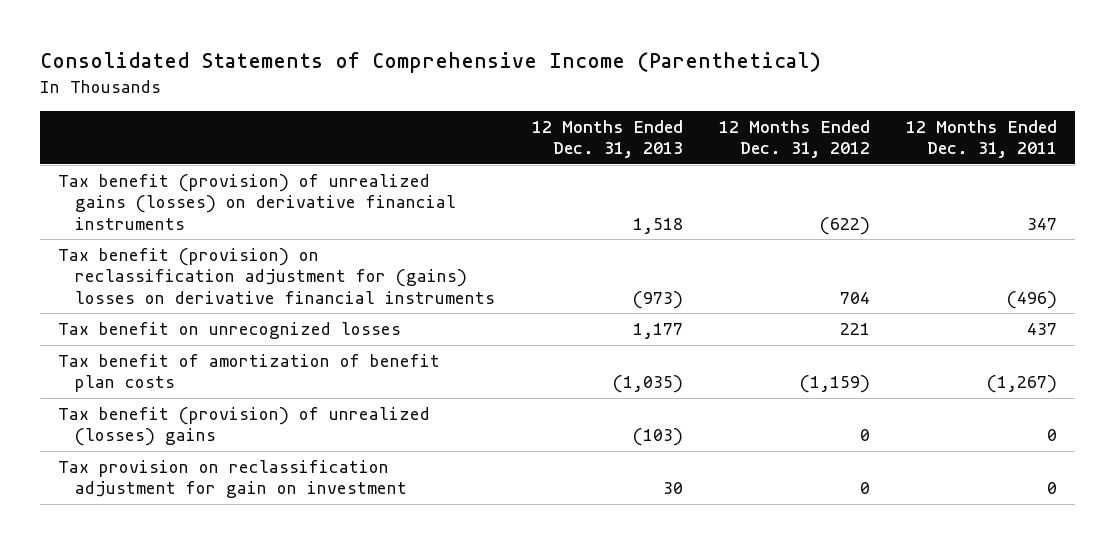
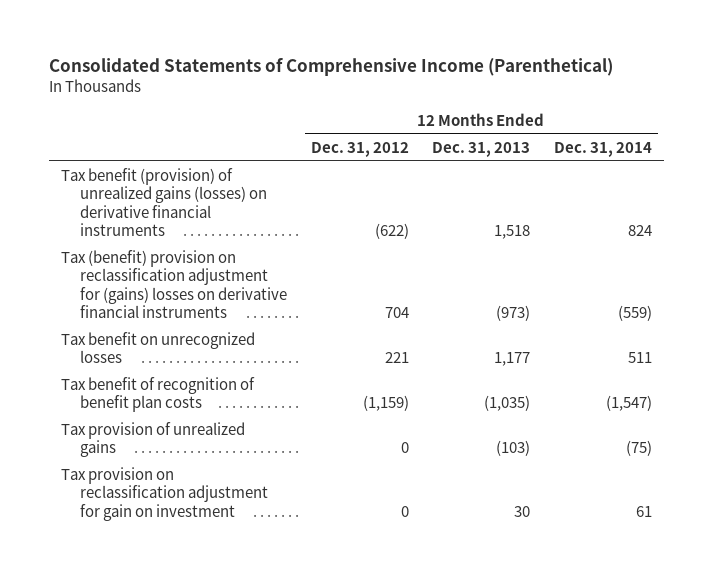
- | 12 Months Ended Dec. 31, 2013 | 12 Months Ended Dec. 31, 2012 | 12 Months Ended Dec. 31, 2011
+ | 12 Months Ended Dec. 31, 2012 | 12 Months Ended Dec. 31, 2013 | 12 Months Ended Dec. 31, 2014
- Tax benefit (provision) on reclassification adjustment for (gains) losses on derivative financial instruments | (973) | 704 | (496)
+ Tax (benefit) provision on reclassification adjustment for (gains) losses on derivative financial instruments | 704 | (973) | (559)
- Tax benefit of amortization of benefit plan costs | (1,035) | (1,159) | (1,267)
- Tax benefit (provision) of unrealized (losses) gains | (103) | 0 | 0
+ Tax benefit of recognition of benefit plan costs | (1,159) | (1,035) | (1,547)
+ Tax provision of unrealized gains | 0 | (103) | (75)

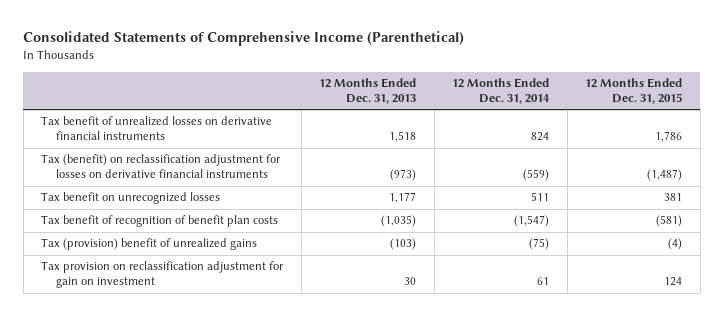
- | 12 Months Ended Dec. 31, 2012 | 12 Months Ended Dec. 31, 2013 | 12 Months Ended Dec. 31, 2014
+ | 12 Months Ended Dec. 31, 2013 | 12 Months Ended Dec. 31, 2014 | 12 Months Ended Dec. 31, 2015
- Tax benefit (provision) of unrealized gains (losses) on derivative financial instruments | (622) | 1,518 | 824
- Tax (benefit) provision on reclassification adjustment for (gains) losses on derivative financial instruments | 704 | (973) | (559)
+ Tax benefit of unrealized losses on derivative financial instruments | 1,518 | 824 | 1,786
+ Tax (benefit) on reclassification adjustment for losses on derivative financial instruments | (973) | (559) | (1,487)
- Tax provision of unrealized gains | 0 | (103) | (75)
+ Tax (provision) benefit of unrealized gains | (103) | (75) | (4)

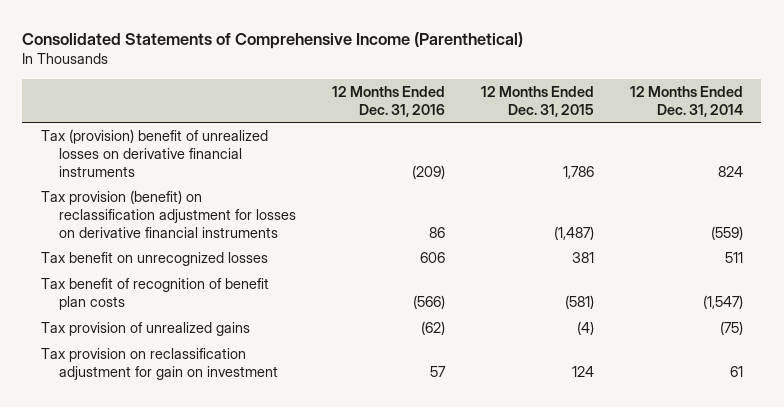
- | 12 Months Ended Dec. 31, 2013 | 12 Months Ended Dec. 31, 2014 | 12 Months Ended Dec. 31, 2015
+ | 12 Months Ended Dec. 31, 2016 | 12 Months Ended Dec. 31, 2015 | 12 Months Ended Dec. 31, 2014
- Tax benefit of unrealized losses on derivative financial instruments | 1,518 | 824 | 1,786
- Tax (benefit) on reclassification adjustment for losses on derivative financial instruments | (973) | (559) | (1,487)
+ Tax (provision) benefit of unrealized losses on derivative financial instruments | (209) | 1,786 | 824
+ Tax provision (benefit) on reclassification adjustment for losses on derivative financial instruments | 86 | (1,487) | (559)
- Tax (provision) benefit of unrealized gains | (103) | (75) | (4)
+ Tax provision of unrealized gains | (62) | (4) | (75)

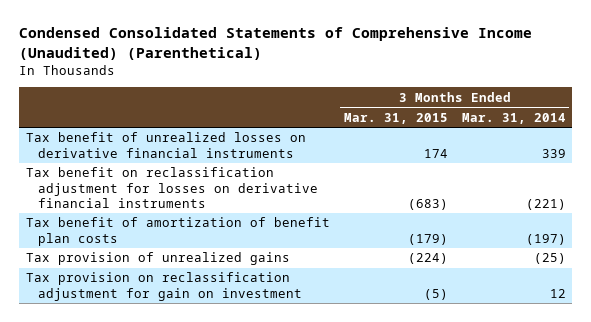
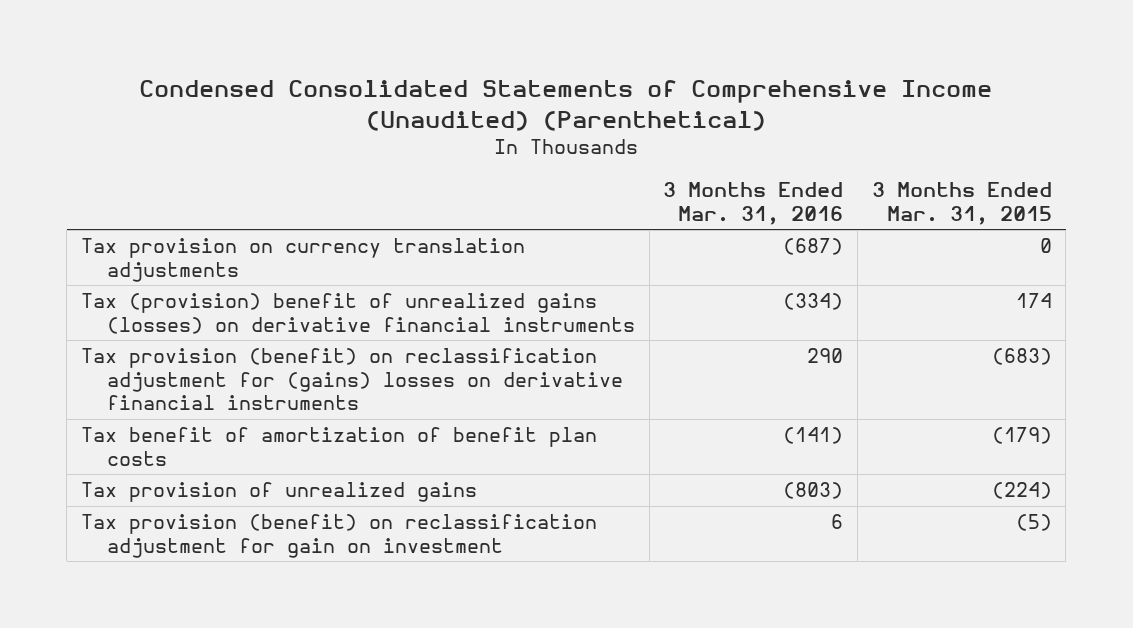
- | 3 Months Ended Mar. 31, 2015 | 3 Months Ended Mar. 31, 2014
+ | 3 Months Ended Mar. 31, 2016 | 3 Months Ended Mar. 31, 2015
- Tax benefit of unrealized losses on derivative financial instruments | 174 | 339
- Tax benefit on reclassification adjustment for losses on derivative financial instruments | (683) | (221)
+ Tax provision on currency translation adjustments | (687) | 0
+ Tax (provision) benefit of unrealized gains (losses) on derivative financial instruments | (334) | 174
+ Tax provision (benefit) on reclassification adjustment for (gains) losses on derivative financial instruments | 290 | (683)
- Tax provision on reclassification adjustment for gain on investment | (5) | 12
+ Tax provision (benefit) on reclassification adjustment for gain on investment | 6 | (5)

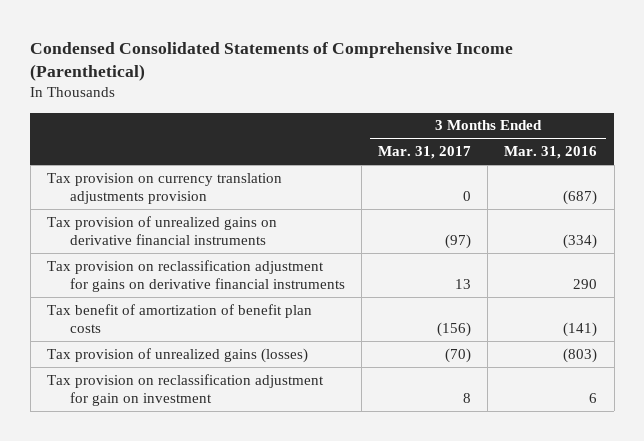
- Condensed Consolidated Statements of Comprehensive Income (Unaudited) (Parenthetical)
+ Condensed Consolidated Statements of Comprehensive Income (Parenthetical)
- | 3 Months Ended Mar. 31, 2016 | 3 Months Ended Mar. 31, 2015
+ | 3 Months Ended Mar. 31, 2017 | 3 Months Ended Mar. 31, 2016
- Tax provision on currency translation adjustments | (687) | 0
- Tax (provision) benefit of unrealized gains (losses) on derivative financial instruments | (334) | 174
- Tax provision (benefit) on reclassification adjustment for (gains) losses on derivative financial instruments | 290 | (683)
+ Tax provision on currency translation adjustments provision | 0 | (687)
+ Tax provision of unrealized gains on derivative financial instruments | (97) | (334)
+ Tax provision on reclassification adjustment for gains on derivative financial instruments | 13 | 290
- Tax provision of unrealized gains | (803) | (224)
- Tax provision (benefit) on reclassification adjustment for gain on investment | 6 | (5)
+ Tax provision of unrealized gains (losses) | (70) | (803)
+ Tax provision on reclassification adjustment for gain on investment | 8 | 6

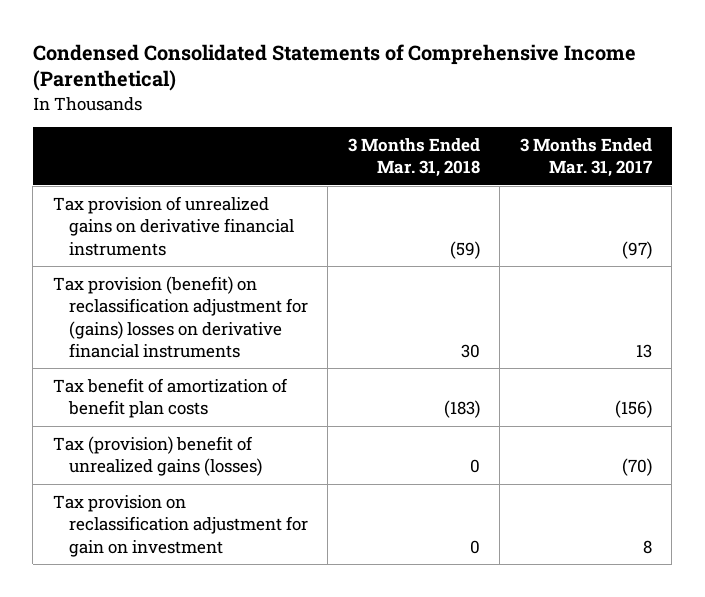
- | 3 Months Ended Mar. 31, 2017 | 3 Months Ended Mar. 31, 2016
+ | 3 Months Ended Mar. 31, 2018 | 3 Months Ended Mar. 31, 2017
- Tax provision on currency translation adjustments provision | 0 | (687)
- Tax provision on reclassification adjustment for gains on derivative financial instruments | 13 | 290
+ Tax provision (benefit) on reclassification adjustment for (gains) losses on derivative financial instruments | 30 | 13
- Tax provision of unrealized gains (losses) | (70) | (803)
+ Tax (provision) benefit of unrealized gains (losses) | 0 | (70)

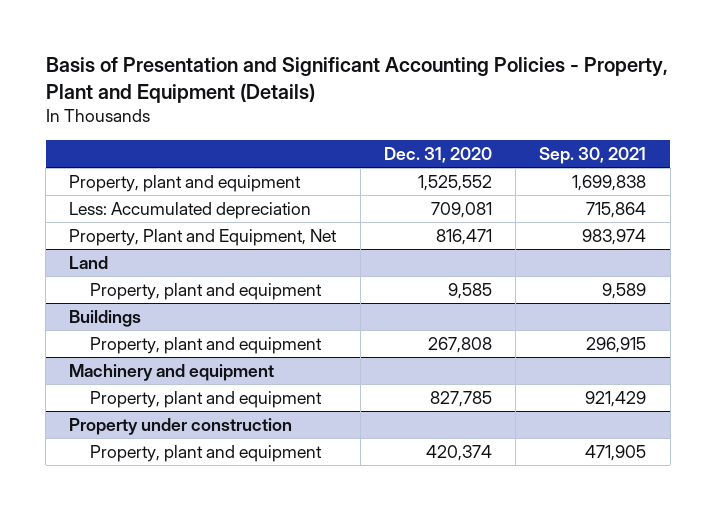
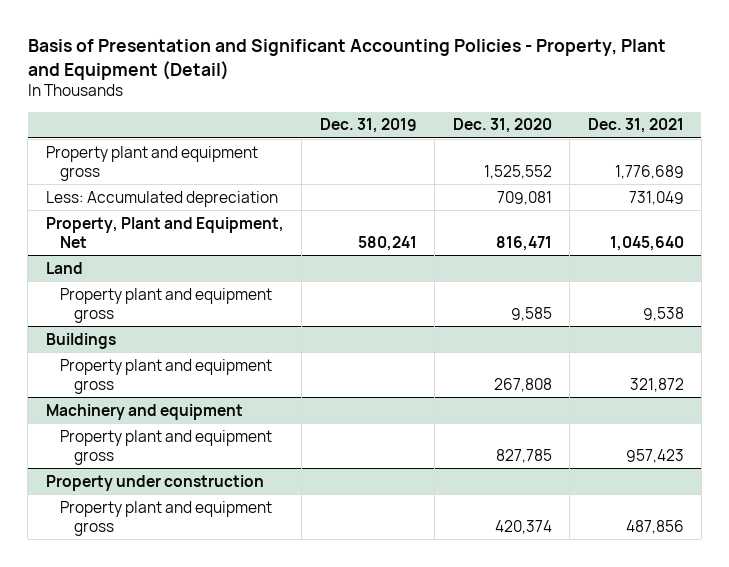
- Basis of Presentation and Significant Accounting Policies - Property, Plant and Equipment (Details)
+ Basis of Presentation and Significant Accounting Policies - Property, Plant and Equipment (Detail)
- | Dec. 31, 2020 | Sep. 30, 2021
+ | Dec. 31, 2019 | Dec. 31, 2020 | Dec. 31, 2021
- Property, plant and equipment | 1,525,552 | 1,699,838
+ Property plant and equipment gross | | 1,525,552 | 1,776,689
@ Land
- Property, plant and equipment | 9,585 | 9,589
+ Property plant and equipment gross | | 9,585 | 9,538
@ Buildings
- Property, plant and equipment | 267,808 | 296,915
+ Property plant and equipment gross | | 267,808 | 321,872
@ Machinery and equipment
- Property, plant and equipment | 827,785 | 921,429
+ Property plant and equipment gross | | 827,785 | 957,423
@ Property under construction
- Property, plant and equipment | 420,374 | 471,905
+ Property plant and equipment gross | | 420,374 | 487,856

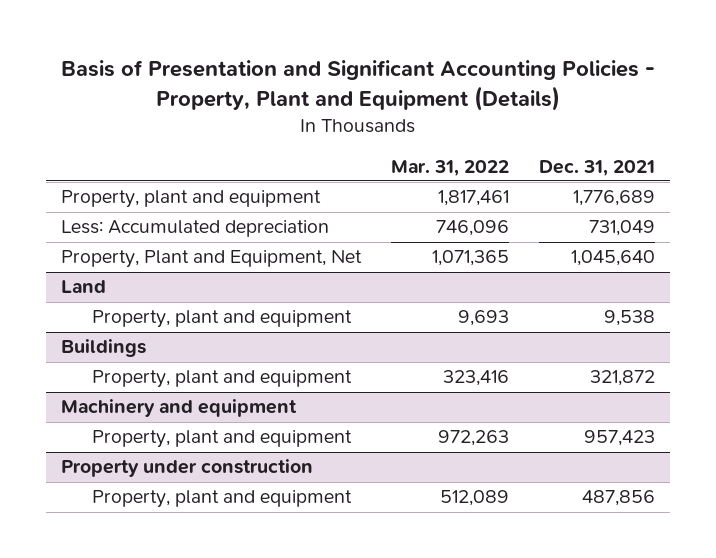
- Basis of Presentation and Significant Accounting Policies - Property, Plant and Equipment (Detail)
+ Basis of Presentation and Significant Accounting Policies - Property, Plant and Equipment (Details)
- | Dec. 31, 2019 | Dec. 31, 2020 | Dec. 31, 2021
+ | Mar. 31, 2022 | Dec. 31, 2021
- Property plant and equipment gross | | 1,525,552 | 1,776,689
+ Property, plant and equipment | 1,817,461 | 1,776,689
@ Land
- Property plant and equipment gross | | 9,585 | 9,538
+ Property, plant and equipment | 9,693 | 9,538
@ Buildings
- Property plant and equipment gross | | 267,808 | 321,872
+ Property, plant and equipment | 323,416 | 321,872
@ Machinery and equipment
- Property plant and equipment gross | | 827,785 | 957,423
+ Property, plant and equipment | 972,263 | 957,423
@ Property under construction
- Property plant and equipment gross | | 420,374 | 487,856
+ Property, plant and equipment | 512,089 | 487,856

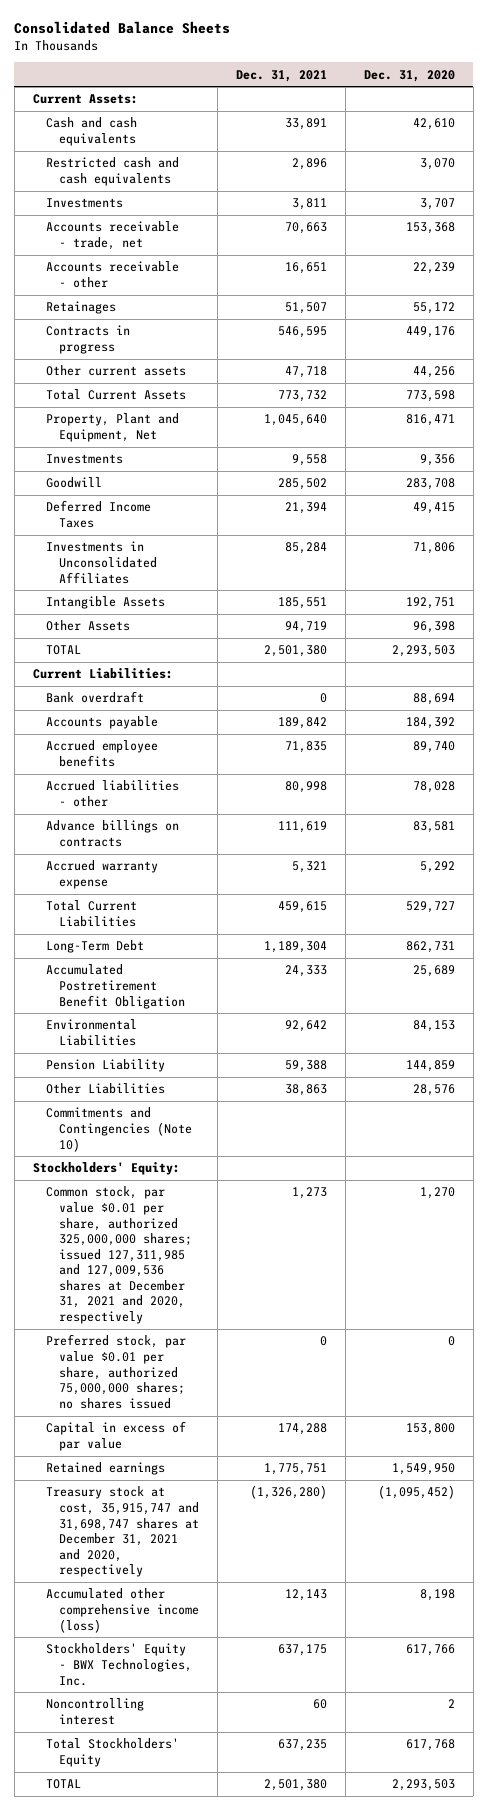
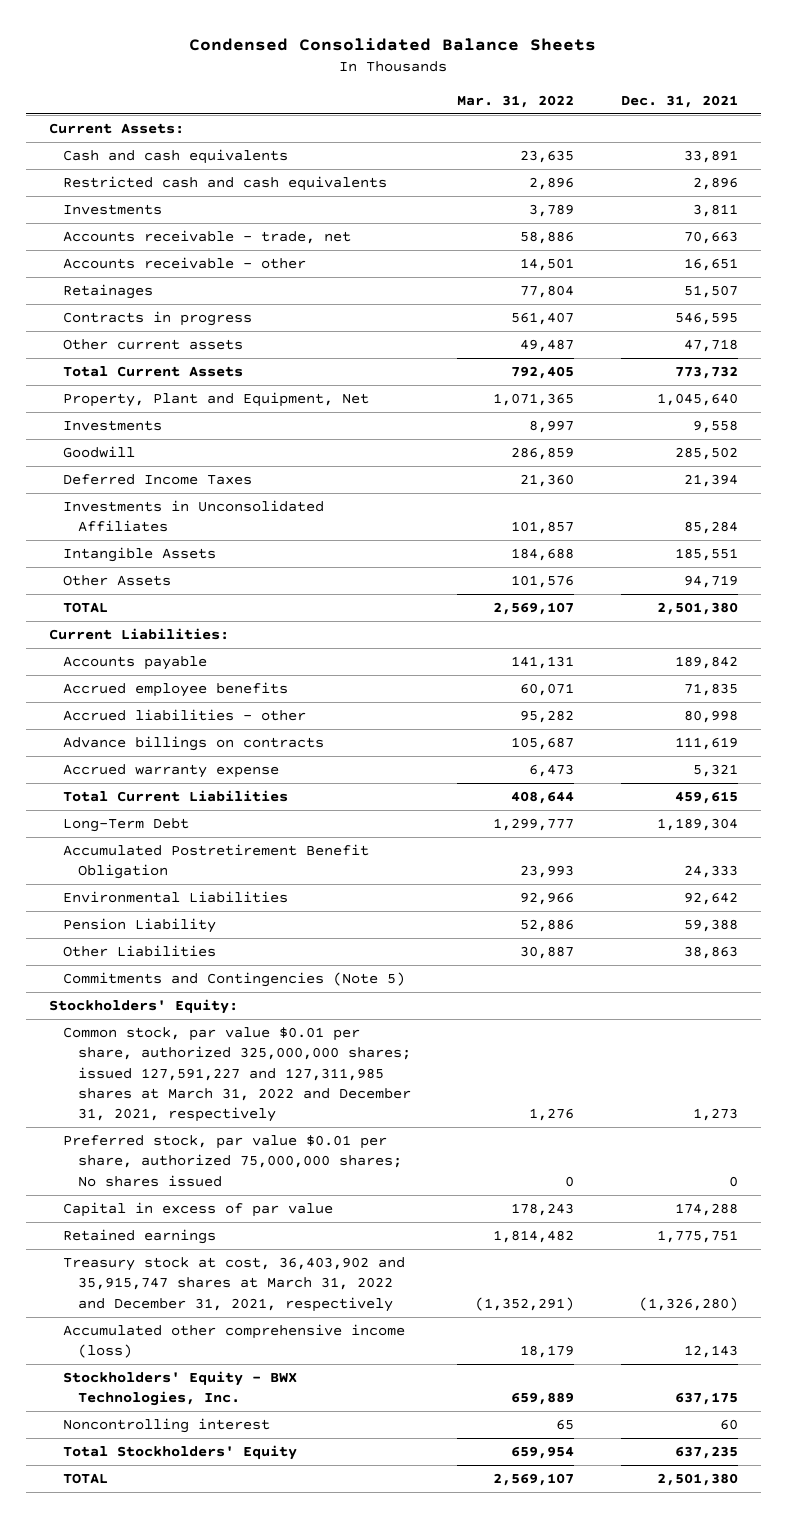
- Consolidated Balance Sheets
+ Condensed Consolidated Balance Sheets
- | Dec. 31, 2021 | Dec. 31, 2020
+ | Mar. 31, 2022 | Dec. 31, 2021
- Bank overdraft | 0 | 88,694
- Commitments and Contingencies (Note 10)
+ Commitments and Contingencies (Note 5)
- Common stock, par value $0.01 per share, authorized 325,000,000 shares; issued 127,311,985 and 127,009,536 shares at December 31, 2021 and 2020, respectively | 1,273 | 1,270
- Preferred stock, par value $0.01 per share, authorized 75,000,000 shares; no shares issued | 0 | 0
+ Common stock, par value $0.01 per share, authorized 325,000,000 shares; issued 127,591,227 and 127,311,985 shares at March 31, 2022 and December 31, 2021, respectively | 1,276 | 1,273
+ Preferred stock, par value $0.01 per share, authorized 75,000,000 shares; No shares issued | 0 | 0
- Treasury stock at cost, 35,915,747 and 31,698,747 shares at December 31, 2021 and 2020, respectively | (1,326,280) | (1,095,452)
+ Treasury stock at cost, 36,403,902 and 35,915,747 shares at March 31, 2022 and December 31, 2021, respectively | (1,352,291) | (1,326,280)

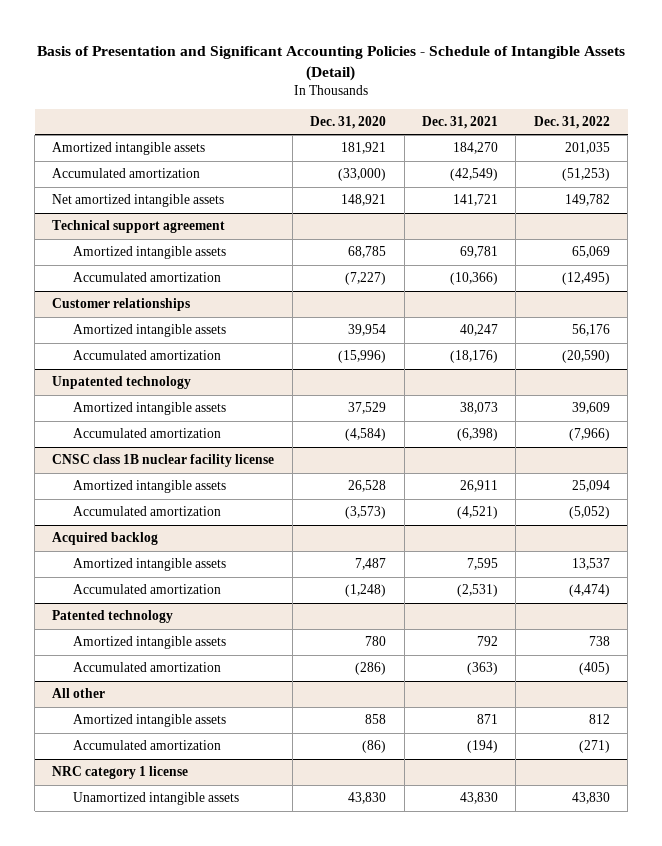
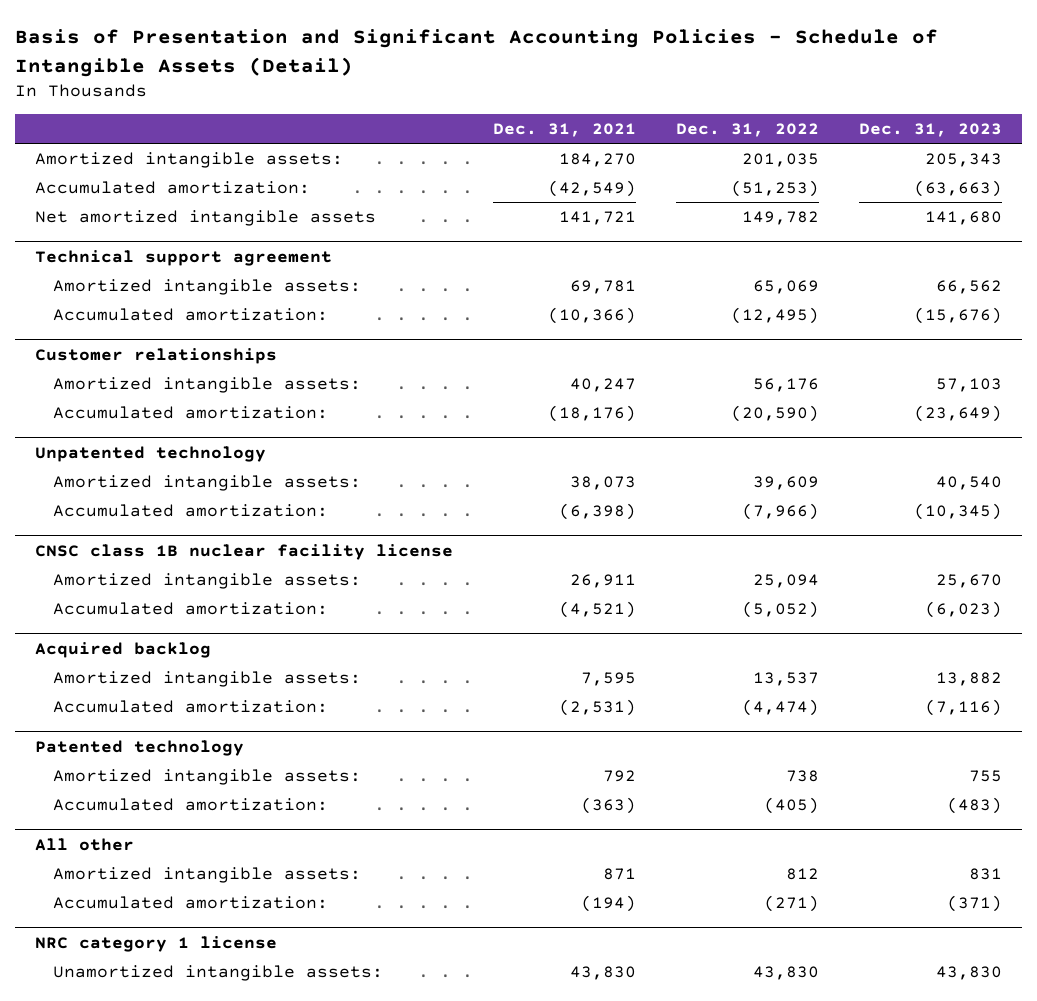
- | Dec. 31, 2020 | Dec. 31, 2021 | Dec. 31, 2022
+ | Dec. 31, 2021 | Dec. 31, 2022 | Dec. 31, 2023
- Amortized intangible assets | 181,921 | 184,270 | 201,035
- Accumulated amortization | (33,000) | (42,549) | (51,253)
+ Amortized intangible assets: | 184,270 | 201,035 | 205,343
+ Accumulated amortization: | (42,549) | (51,253) | (63,663)
@ Technical support agreement
- Amortized intangible assets | 68,785 | 69,781 | 65,069
- Accumulated amortization | (7,227) | (10,366) | (12,495)
+ Amortized intangible assets: | 69,781 | 65,069 | 66,562
+ Accumulated amortization: | (10,366) | (12,495) | (15,676)
@ Customer relationships
- Amortized intangible assets | 39,954 | 40,247 | 56,176
- Accumulated amortization | (15,996) | (18,176) | (20,590)
+ Amortized intangible assets: | 40,247 | 56,176 | 57,103
+ Accumulated amortization: | (18,176) | (20,590) | (23,649)
@ Unpatented technology
- Amortized intangible assets | 37,529 | 38,073 | 39,609
- Accumulated amortization | (4,584) | (6,398) | (7,966)
+ Amortized intangible assets: | 38,073 | 39,609 | 40,540
+ Accumulated amortization: | (6,398) | (7,966) | (10,345)
@ CNSC class 1B nuclear facility license
- Amortized intangible assets | 26,528 | 26,911 | 25,094
- Accumulated amortization | (3,573) | (4,521) | (5,052)
+ Amortized intangible assets: | 26,911 | 25,094 | 25,670
+ Accumulated amortization: | (4,521) | (5,052) | (6,023)
@ Acquired backlog
- Amortized intangible assets | 7,487 | 7,595 | 13,537
- Accumulated amortization | (1,248) | (2,531) | (4,474)
+ Amortized intangible assets: | 7,595 | 13,537 | 13,882
+ Accumulated amortization: | (2,531) | (4,474) | (7,116)
@ Patented technology
- Amortized intangible assets | 780 | 792 | 738
- Accumulated amortization | (286) | (363) | (405)
+ Amortized intangible assets: | 792 | 738 | 755
+ Accumulated amortization: | (363) | (405) | (483)
@ All other
- Amortized intangible assets | 858 | 871 | 812
- Accumulated amortization | (86) | (194) | (271)
+ Amortized intangible assets: | 871 | 812 | 831
+ Accumulated amortization: | (194) | (271) | (371)
@ NRC category 1 license
- Unamortized intangible assets | 43,830 | 43,830 | 43,830
+ Unamortized intangible assets: | 43,830 | 43,830 | 43,830

